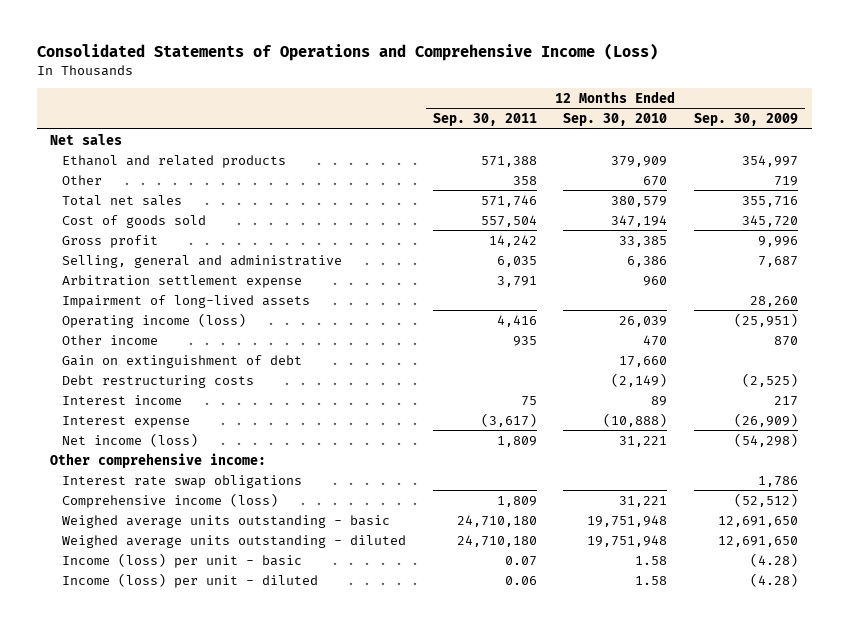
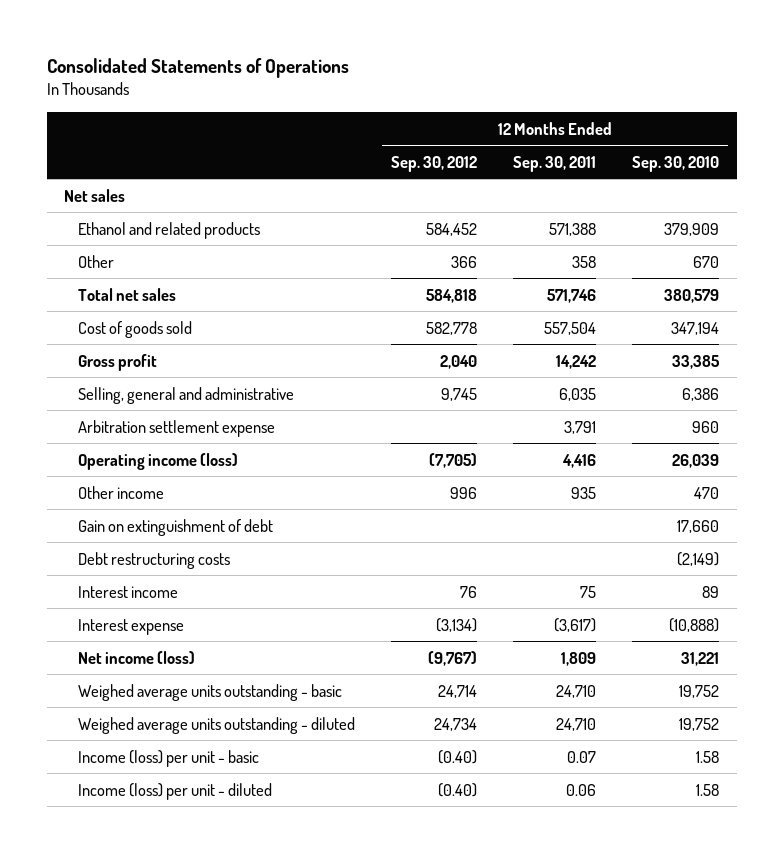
- Consolidated Statements of Operations and Comprehensive Income (Loss)
+ Consolidated Statements of Operations
- | 12 Months Ended Sep. 30, 2011 | 12 Months Ended Sep. 30, 2010 | 12 Months Ended Sep. 30, 2009
+ | 12 Months Ended Sep. 30, 2012 | 12 Months Ended Sep. 30, 2011 | 12 Months Ended Sep. 30, 2010
- Impairment of long-lived assets | | | 28,260
- Other comprehensive income:
- Interest rate swap obligations | | | 1,786
- Comprehensive income (loss) | 1,809 | 31,221 | (52,512)
- Weighed average units outstanding - basic | 24,710,180 | 19,751,948 | 12,691,650
- Weighed average units outstanding - diluted | 24,710,180 | 19,751,948 | 12,691,650
+ Weighed average units outstanding - basic | 24,714 | 24,710 | 19,752
+ Weighed average units outstanding - diluted | 24,734 | 24,710 | 19,752

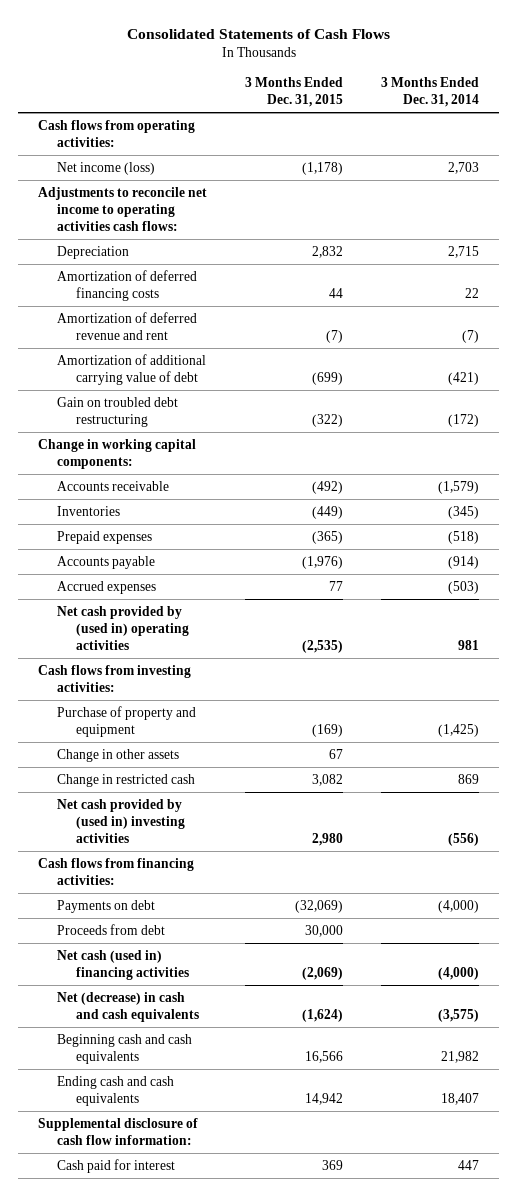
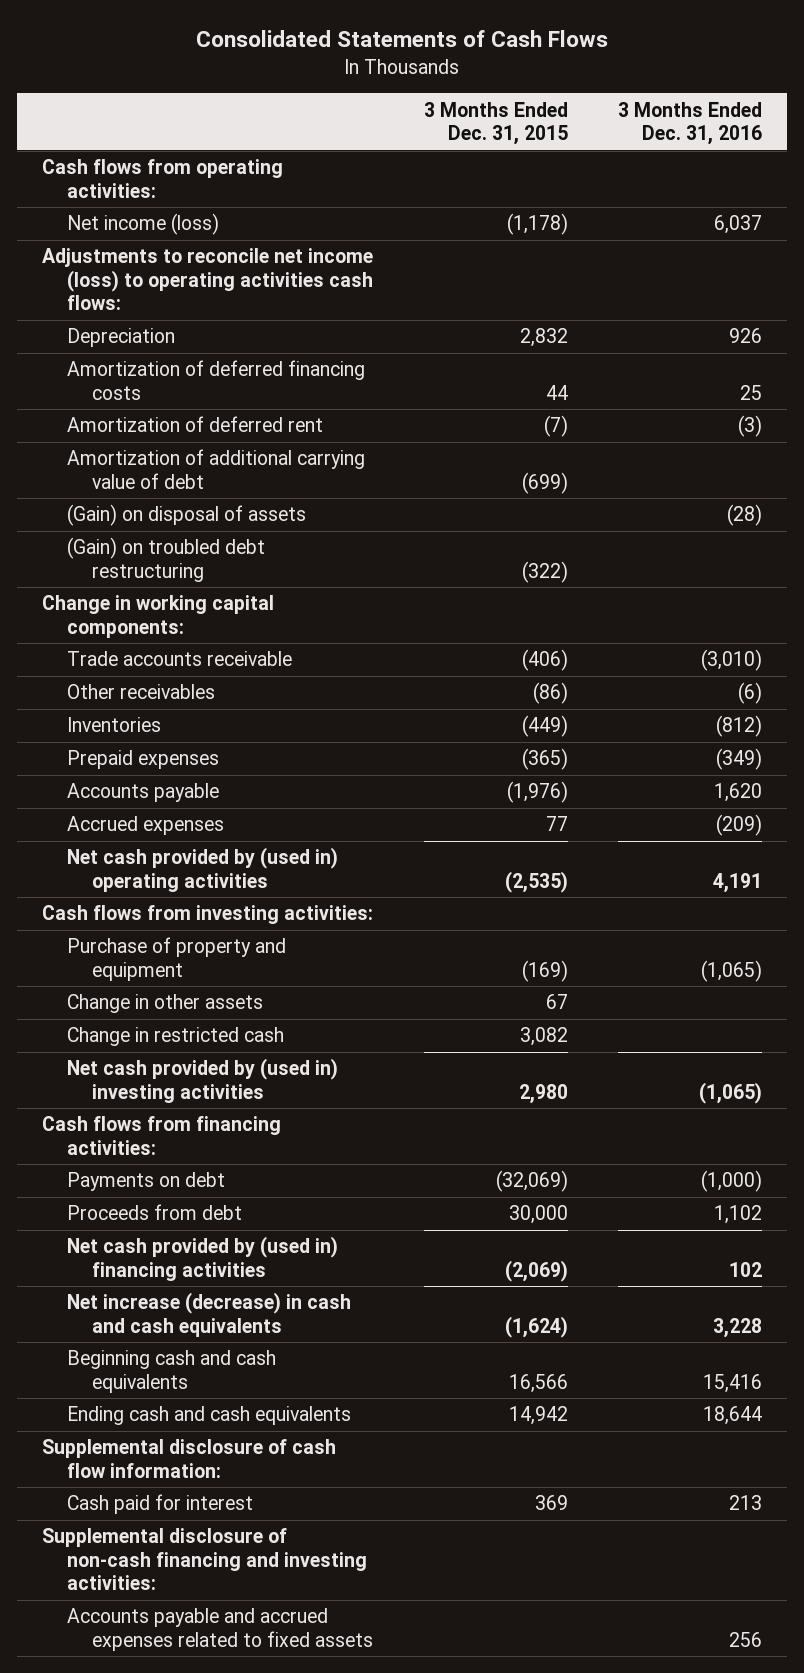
- | 3 Months Ended Dec. 31, 2015 | 3 Months Ended Dec. 31, 2014
+ | 3 Months Ended Dec. 31, 2015 | 3 Months Ended Dec. 31, 2016
- Adjustments to reconcile net income to operating activities cash flows:
+ Adjustments to reconcile net income (loss) to operating activities cash flows:
- Amortization of deferred revenue and rent | (7) | (7)
+ Amortization of deferred rent | (7) | (3)
- Gain on troubled debt restructuring | (322) | (172)
+ (Gain) on disposal of assets | | (28)
+ (Gain) on troubled debt restructuring | (322) |
- Accounts receivable | (492) | (1,579)
+ Trade accounts receivable | (406) | (3,010)
+ Other receivables | (86) | (6)
- Net cash (used in) financing activities | (2,069) | (4,000)
- Net (decrease) in cash and cash equivalents | (1,624) | (3,575)
+ Net cash provided by (used in) financing activities | (2,069) | 102
+ Net increase (decrease) in cash and cash equivalents | (1,624) | 3,228
+ Supplemental disclosure of non-cash financing and investing activities:
+ Accounts payable and accrued expenses related to fixed assets | | 256

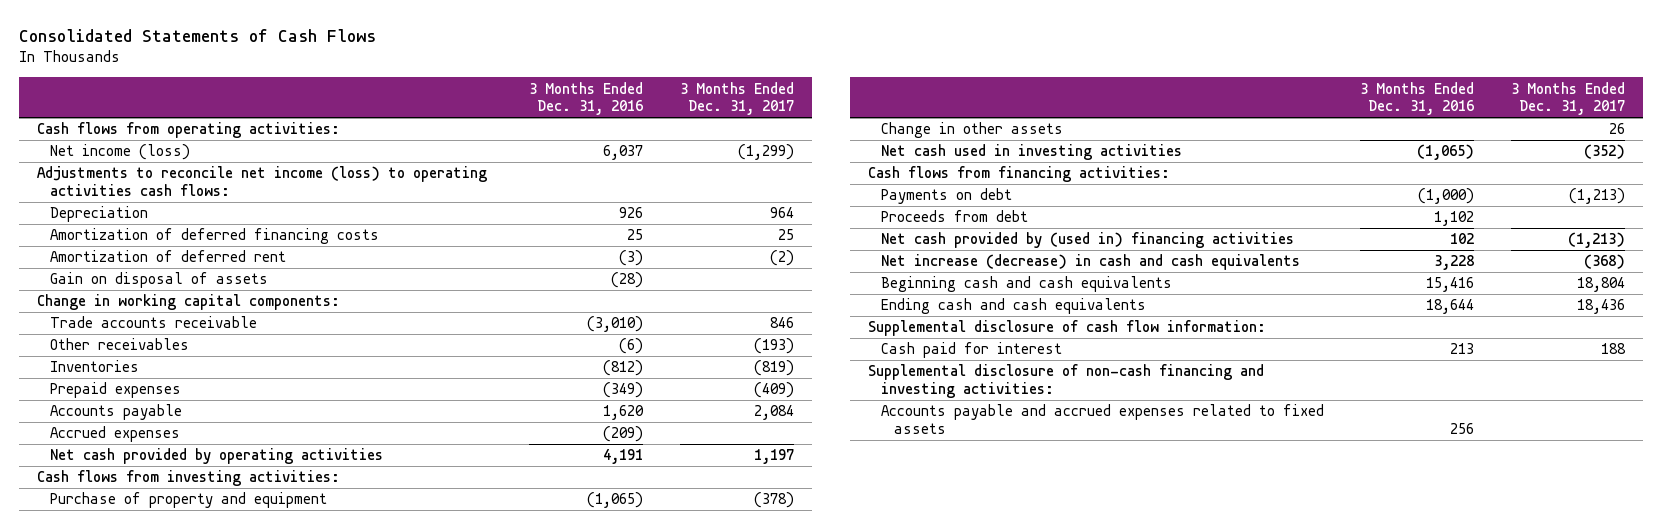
- | 3 Months Ended Dec. 31, 2015 | 3 Months Ended Dec. 31, 2016
+ | 3 Months Ended Dec. 31, 2016 | 3 Months Ended Dec. 31, 2017
- Amortization of additional carrying value of debt | (699) |
- (Gain) on disposal of assets | | (28)
- (Gain) on troubled debt restructuring | (322) |
+ Gain on disposal of assets | (28) |
- Net cash provided by (used in) operating activities | (2,535) | 4,191
+ Net cash provided by operating activities | 4,191 | 1,197
- Change in restricted cash | 3,082 |
- Net cash provided by (used in) investing activities | 2,980 | (1,065)
+ Net cash used in investing activities | (1,065) | (352)

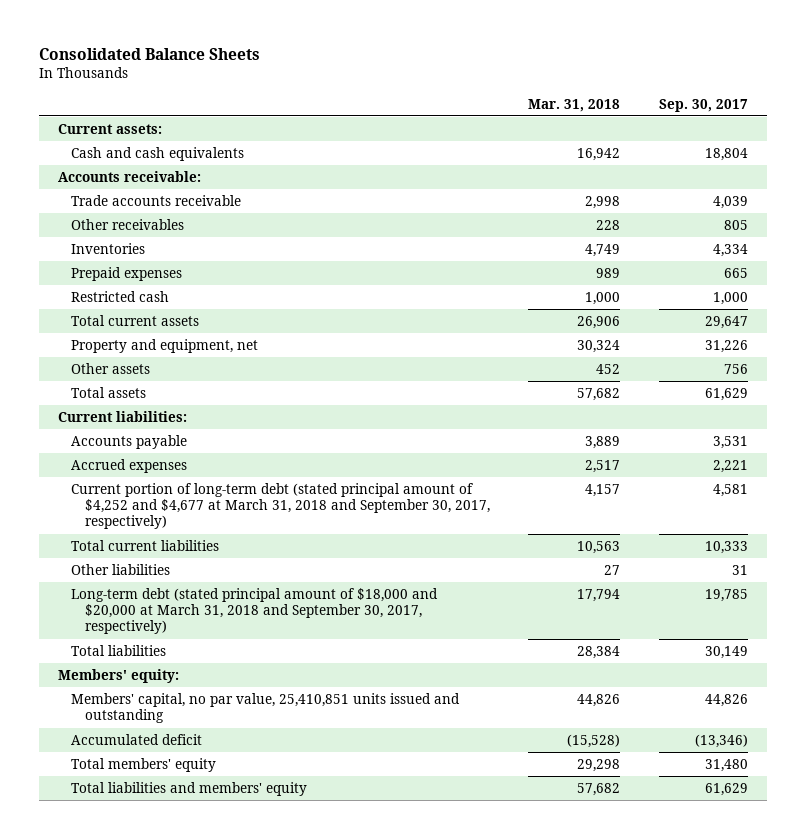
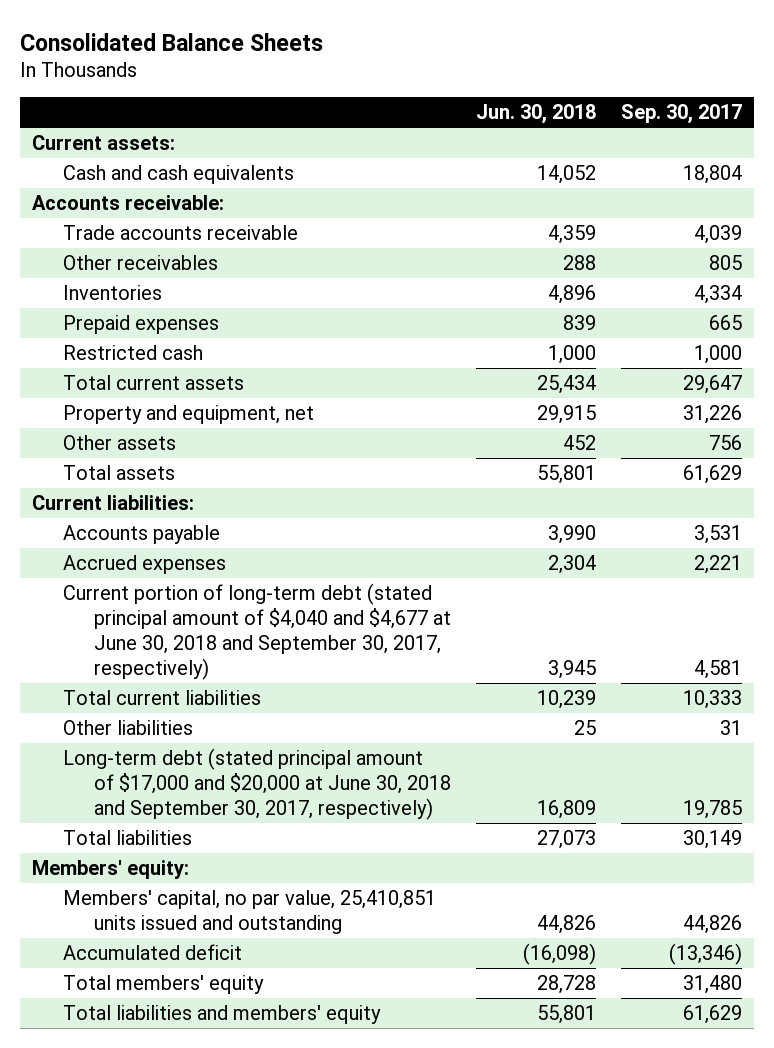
- | Mar. 31, 2018 | Sep. 30, 2017
+ | Jun. 30, 2018 | Sep. 30, 2017
- Current portion of long-term debt (stated principal amount of $4,252 and $4,677 at March 31, 2018 and September 30, 2017, respectively) | 4,157 | 4,581
+ Current portion of long-term debt (stated principal amount of $4,040 and $4,677 at June 30, 2018 and September 30, 2017, respectively) | 3,945 | 4,581
- Long-term debt (stated principal amount of $18,000 and $20,000 at March 31, 2018 and September 30, 2017, respectively) | 17,794 | 19,785
+ Long-term debt (stated principal amount of $17,000 and $20,000 at June 30, 2018 and September 30, 2017, respectively) | 16,809 | 19,785

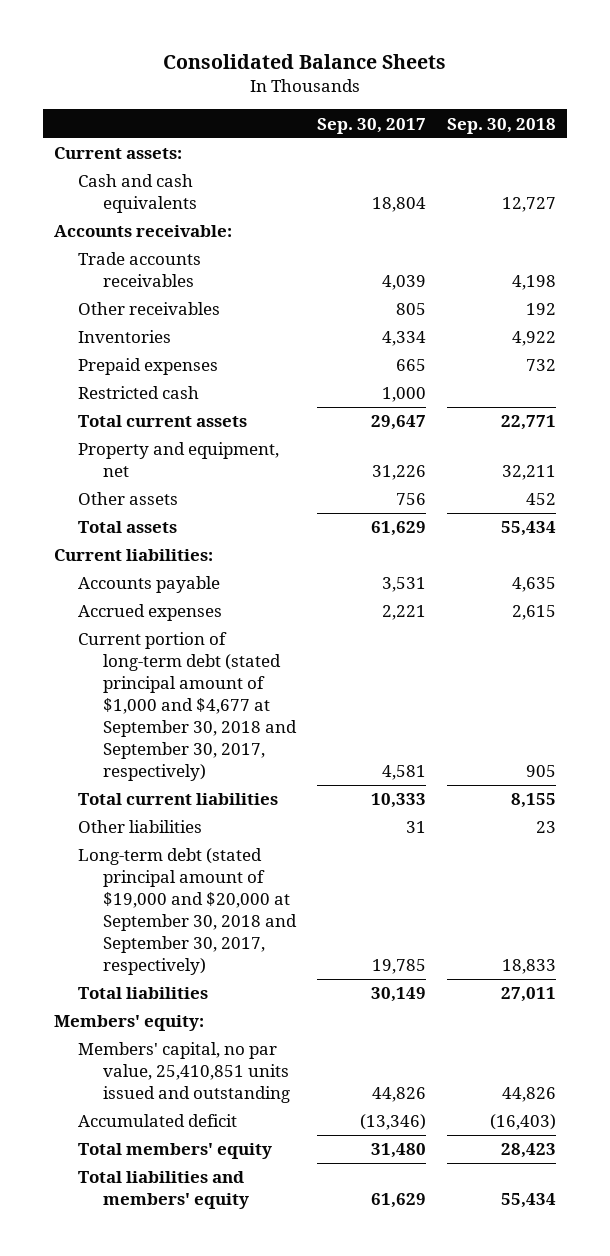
- | Jun. 30, 2018 | Sep. 30, 2017
+ | Sep. 30, 2017 | Sep. 30, 2018
- Trade accounts receivable | 4,359 | 4,039
+ Trade accounts receivables | 4,039 | 4,198
- Current portion of long-term debt (stated principal amount of $4,040 and $4,677 at June 30, 2018 and September 30, 2017, respectively) | 3,945 | 4,581
+ Current portion of long-term debt (stated principal amount of $1,000 and $4,677 at September 30, 2018 and September 30, 2017, respectively) | 4,581 | 905
- Long-term debt (stated principal amount of $17,000 and $20,000 at June 30, 2018 and September 30, 2017, respectively) | 16,809 | 19,785
+ Long-term debt (stated principal amount of $19,000 and $20,000 at September 30, 2018 and September 30, 2017, respectively) | 19,785 | 18,833

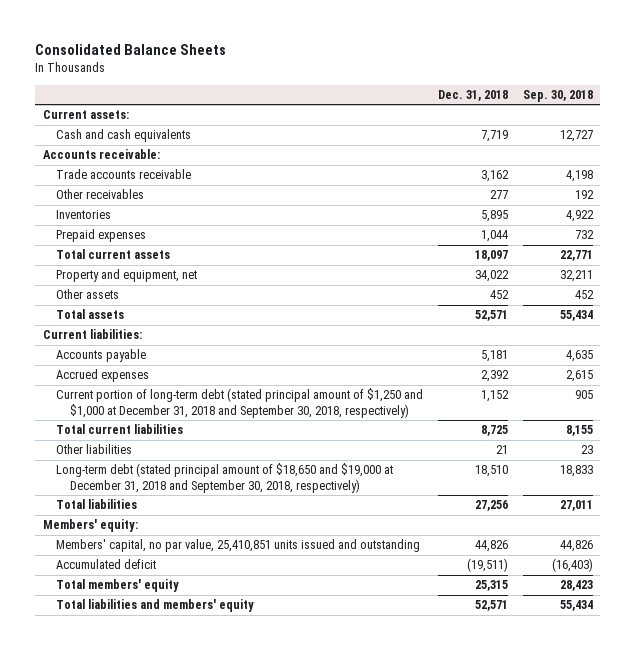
- | Sep. 30, 2017 | Sep. 30, 2018
+ | Dec. 31, 2018 | Sep. 30, 2018
- Trade accounts receivables | 4,039 | 4,198
+ Trade accounts receivable | 3,162 | 4,198
- Restricted cash | 1,000 |
- Current portion of long-term debt (stated principal amount of $1,000 and $4,677 at September 30, 2018 and September 30, 2017, respectively) | 4,581 | 905
+ Current portion of long-term debt (stated principal amount of $1,250 and $1,000 at December 31, 2018 and September 30, 2018, respectively) | 1,152 | 905
- Long-term debt (stated principal amount of $19,000 and $20,000 at September 30, 2018 and September 30, 2017, respectively) | 19,785 | 18,833
+ Long-term debt (stated principal amount of $18,650 and $19,000 at December 31, 2018 and September 30, 2018, respectively) | 18,510 | 18,833

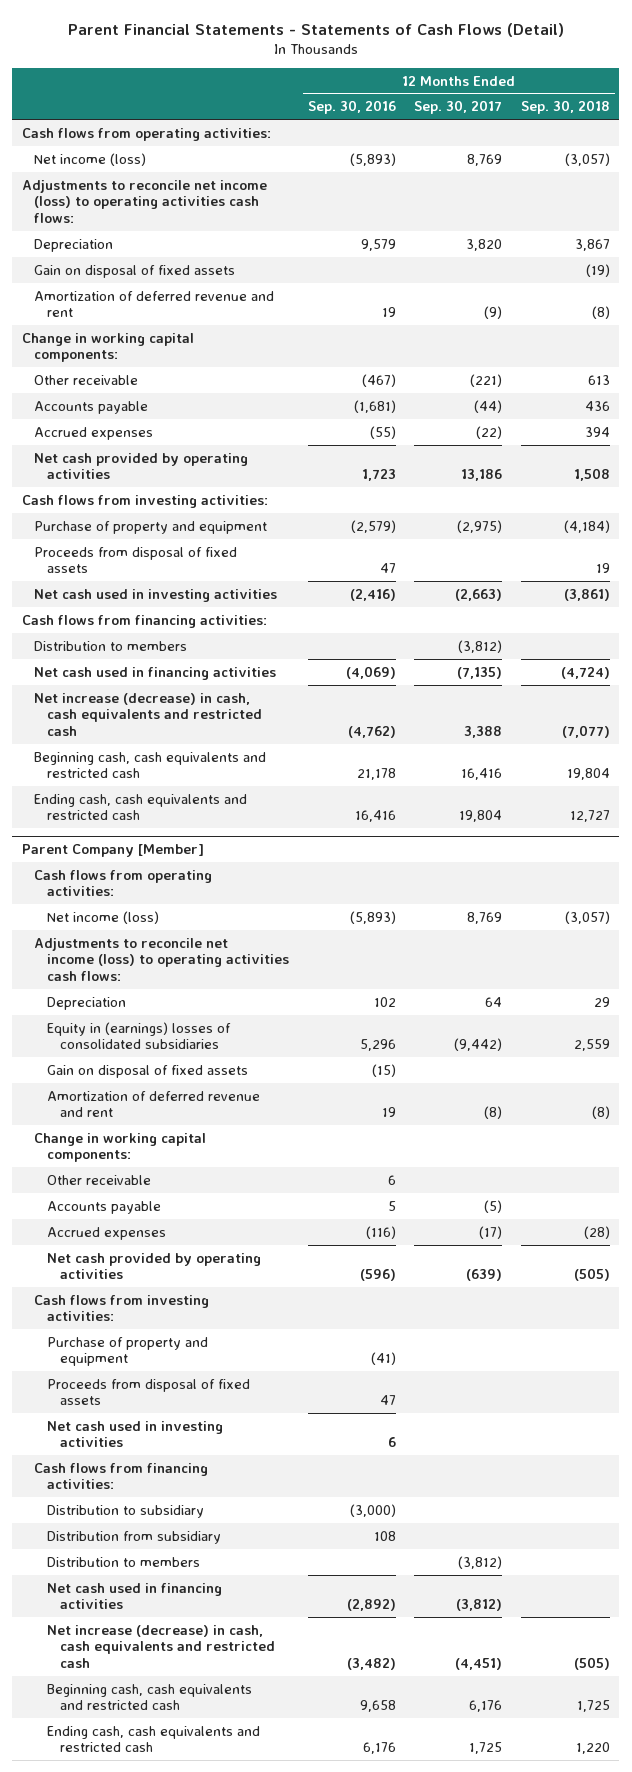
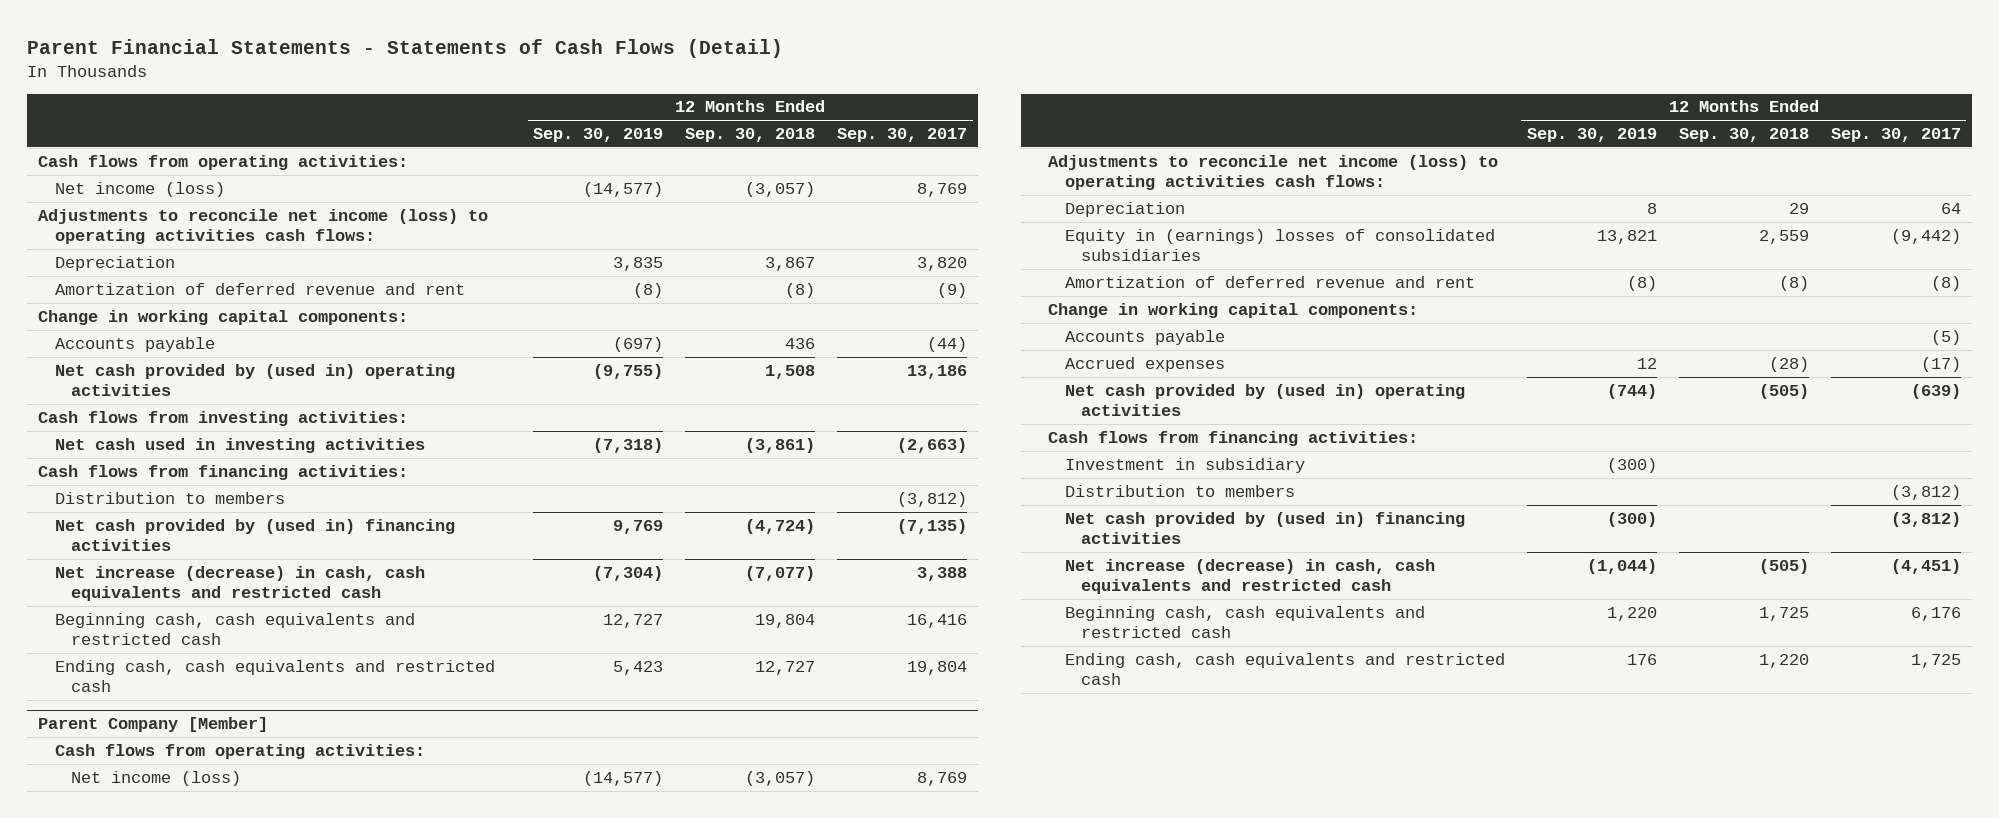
- | 12 Months Ended Sep. 30, 2016 | 12 Months Ended Sep. 30, 2017 | 12 Months Ended Sep. 30, 2018
+ | 12 Months Ended Sep. 30, 2019 | 12 Months Ended Sep. 30, 2018 | 12 Months Ended Sep. 30, 2017
- Gain on disposal of fixed assets | | | (19)
- Other receivable | (467) | (221) | 613
- Accrued expenses | (55) | (22) | 394
- Net cash provided by operating activities | 1,723 | 13,186 | 1,508
+ Net cash provided by (used in) operating activities | (9,755) | 1,508 | 13,186
- Purchase of property and equipment | (2,579) | (2,975) | (4,184)
- Proceeds from disposal of fixed assets | 47 | | 19
- Net cash used in financing activities | (4,069) | (7,135) | (4,724)
+ Net cash provided by (used in) financing activities | 9,769 | (4,724) | (7,135)
@ Parent Company [Member]
- Gain on disposal of fixed assets | (15) | |
- Other receivable | 6 | |
- Net cash provided by operating activities | (596) | (639) | (505)
- Cash flows from investing activities:
- Purchase of property and equipment | (41) | |
- Proceeds from disposal of fixed assets | 47 | |
- Net cash used in investing activities | 6 | |
+ Net cash provided by (used in) operating activities | (744) | (505) | (639)
- Distribution to subsidiary | (3,000) | |
- Distribution from subsidiary | 108 | |
+ Investment in subsidiary | (300) | |
- Net cash used in financing activities | (2,892) | (3,812) |
+ Net cash provided by (used in) financing activities | (300) | | (3,812)

